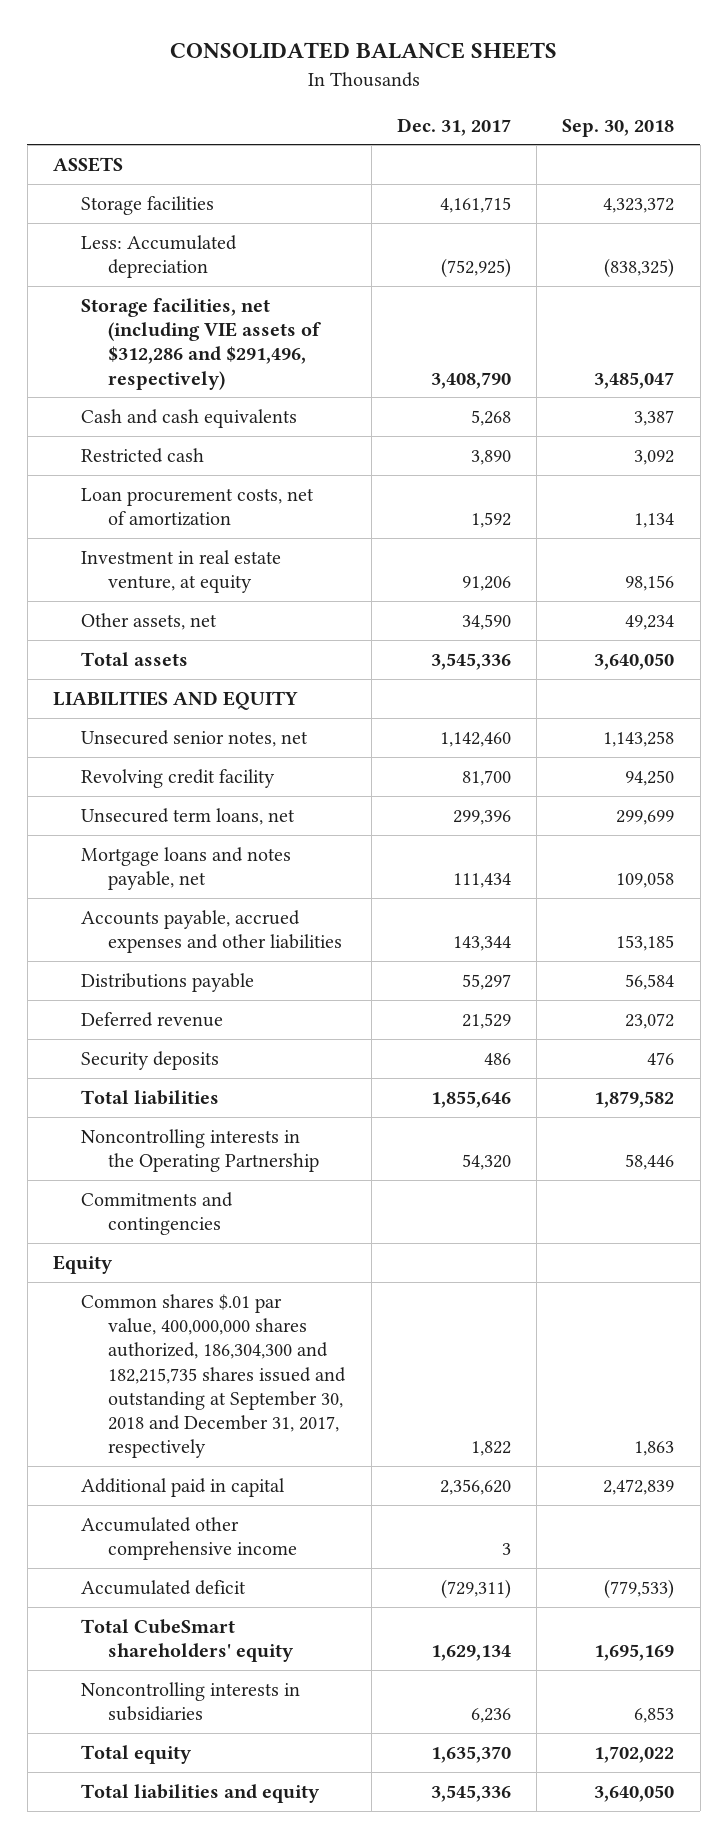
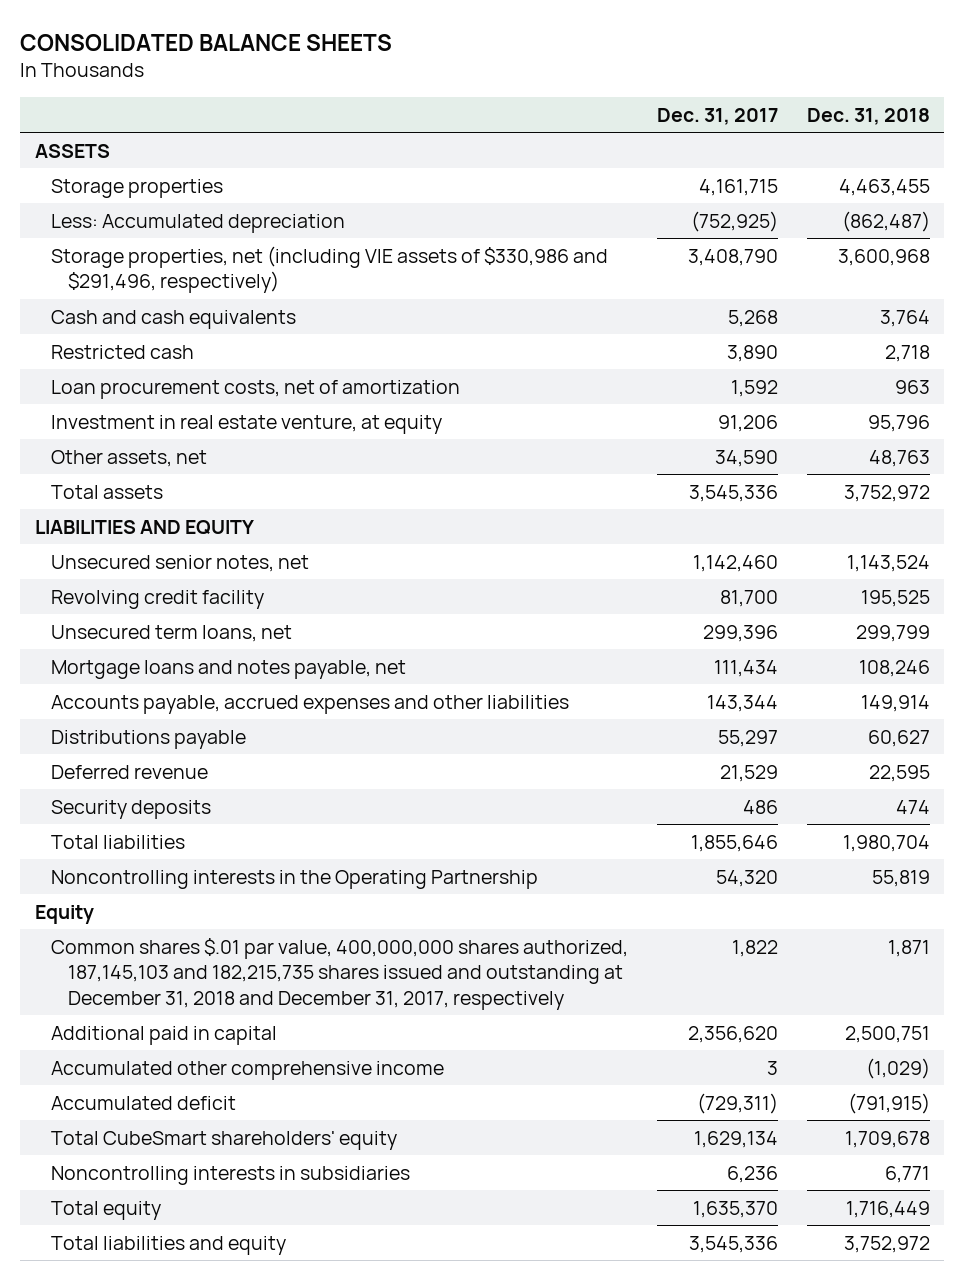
- | Dec. 31, 2017 | Sep. 30, 2018
+ | Dec. 31, 2017 | Dec. 31, 2018
- Storage facilities | 4,161,715 | 4,323,372
+ Storage properties | 4,161,715 | 4,463,455
- Storage facilities, net (including VIE assets of $312,286 and $291,496, respectively) | 3,408,790 | 3,485,047
+ Storage properties, net (including VIE assets of $330,986 and $291,496, respectively) | 3,408,790 | 3,600,968
- Commitments and contingencies
- Common shares $.01 par value, 400,000,000 shares authorized, 186,304,300 and 182,215,735 shares issued and outstanding at September 30, 2018 and December 31, 2017, respectively | 1,822 | 1,863
+ Common shares $.01 par value, 400,000,000 shares authorized, 187,145,103 and 182,215,735 shares issued and outstanding at December 31, 2018 and December 31, 2017, respectively | 1,822 | 1,871

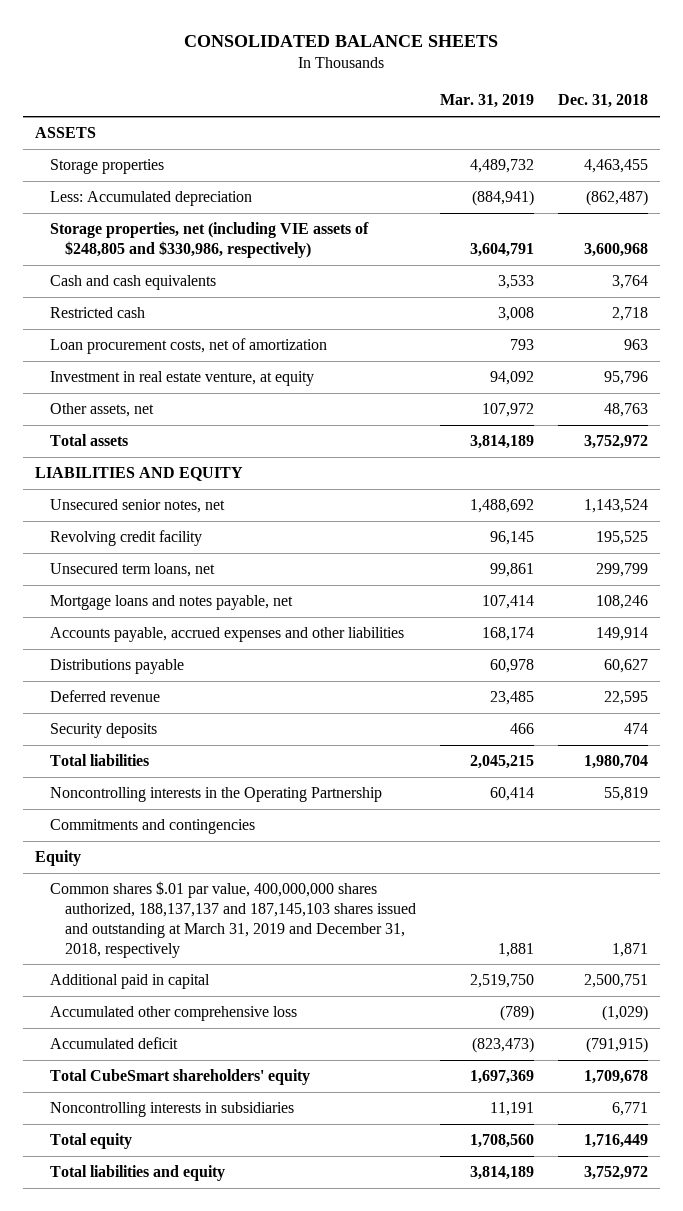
- | Dec. 31, 2017 | Dec. 31, 2018
+ | Mar. 31, 2019 | Dec. 31, 2018
- Storage properties, net (including VIE assets of $330,986 and $291,496, respectively) | 3,408,790 | 3,600,968
+ Storage properties, net (including VIE assets of $248,805 and $330,986, respectively) | 3,604,791 | 3,600,968
+ Commitments and contingencies
- Common shares $.01 par value, 400,000,000 shares authorized, 187,145,103 and 182,215,735 shares issued and outstanding at December 31, 2018 and December 31, 2017, respectively | 1,822 | 1,871
+ Common shares $.01 par value, 400,000,000 shares authorized, 188,137,137 and 187,145,103 shares issued and outstanding at March 31, 2019 and December 31, 2018, respectively | 1,881 | 1,871
- Accumulated other comprehensive income | 3 | (1,029)
+ Accumulated other comprehensive loss | (789) | (1,029)

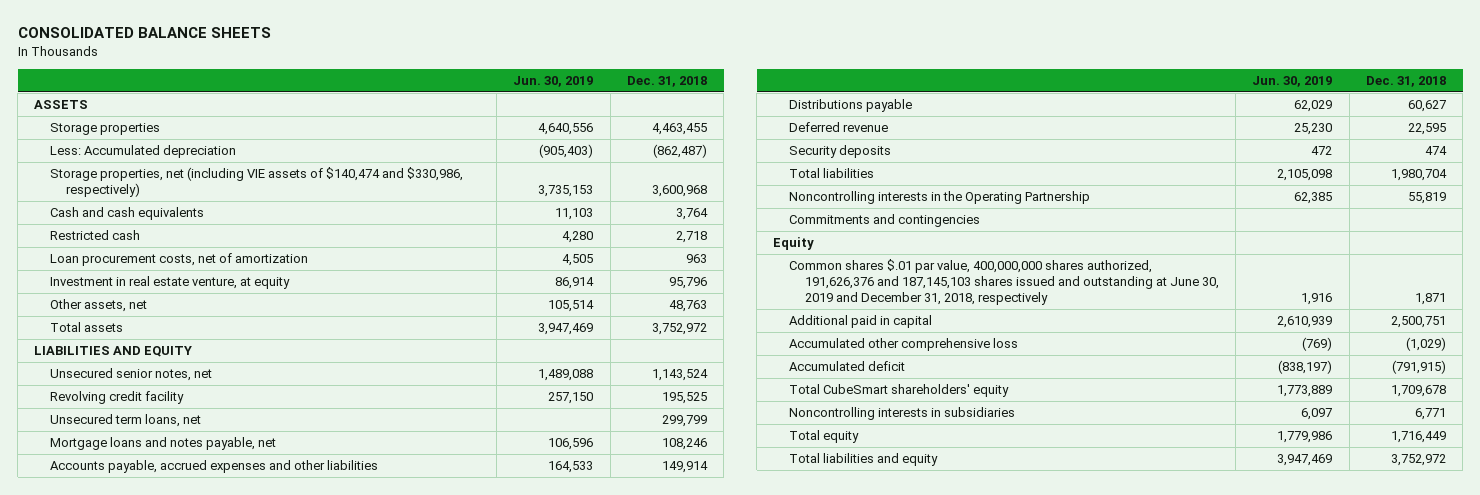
- | Mar. 31, 2019 | Dec. 31, 2018
+ | Jun. 30, 2019 | Dec. 31, 2018
- Storage properties, net (including VIE assets of $248,805 and $330,986, respectively) | 3,604,791 | 3,600,968
+ Storage properties, net (including VIE assets of $140,474 and $330,986, respectively) | 3,735,153 | 3,600,968
- Common shares $.01 par value, 400,000,000 shares authorized, 188,137,137 and 187,145,103 shares issued and outstanding at March 31, 2019 and December 31, 2018, respectively | 1,881 | 1,871
+ Common shares $.01 par value, 400,000,000 shares authorized, 191,626,376 and 187,145,103 shares issued and outstanding at June 30, 2019 and December 31, 2018, respectively | 1,916 | 1,871

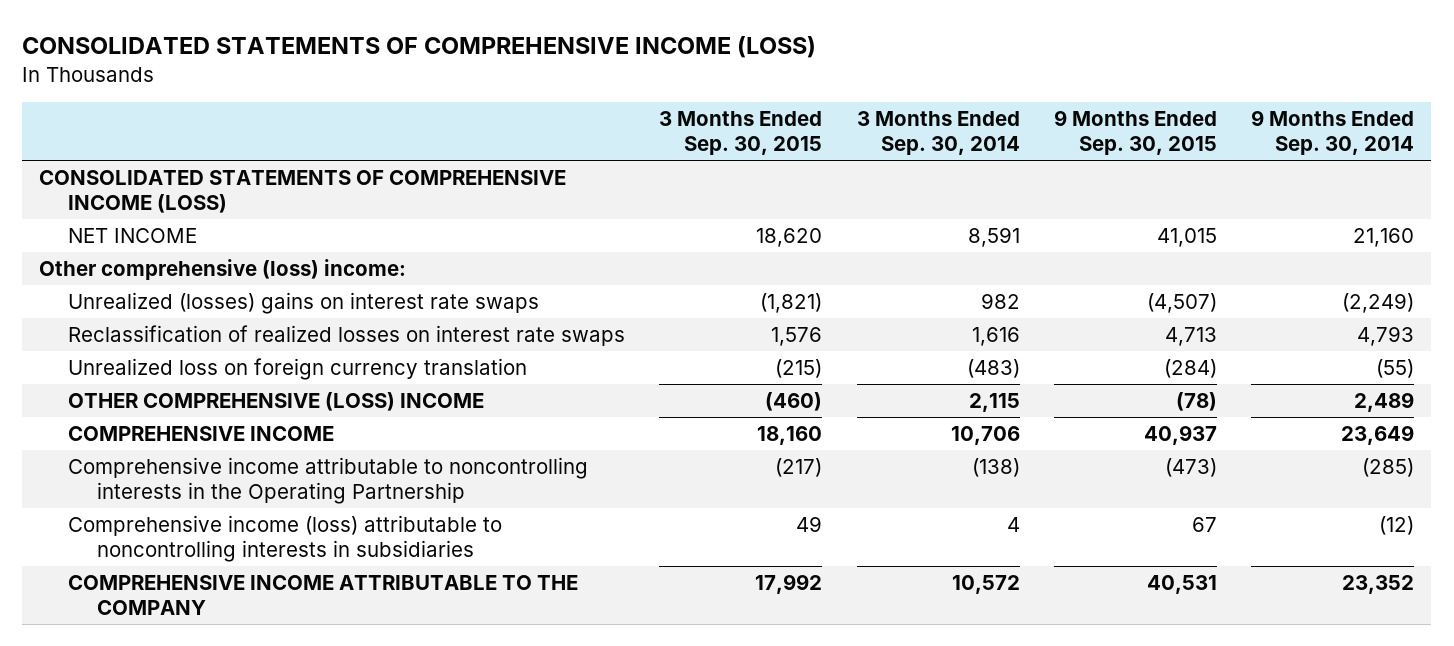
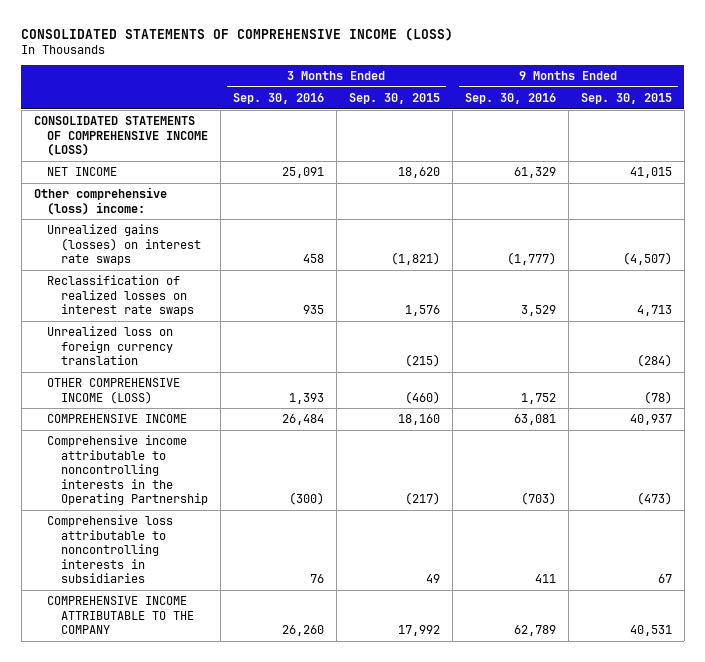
- | 3 Months Ended Sep. 30, 2015 | 3 Months Ended Sep. 30, 2014 | 9 Months Ended Sep. 30, 2015 | 9 Months Ended Sep. 30, 2014
+ | 3 Months Ended Sep. 30, 2016 | 3 Months Ended Sep. 30, 2015 | 9 Months Ended Sep. 30, 2016 | 9 Months Ended Sep. 30, 2015
- Unrealized (losses) gains on interest rate swaps | (1,821) | 982 | (4,507) | (2,249)
+ Unrealized gains (losses) on interest rate swaps | 458 | (1,821) | (1,777) | (4,507)
- OTHER COMPREHENSIVE (LOSS) INCOME | (460) | 2,115 | (78) | 2,489
+ OTHER COMPREHENSIVE INCOME (LOSS) | 1,393 | (460) | 1,752 | (78)
- Comprehensive income (loss) attributable to noncontrolling interests in subsidiaries | 49 | 4 | 67 | (12)
+ Comprehensive loss attributable to noncontrolling interests in subsidiaries | 76 | 49 | 411 | 67

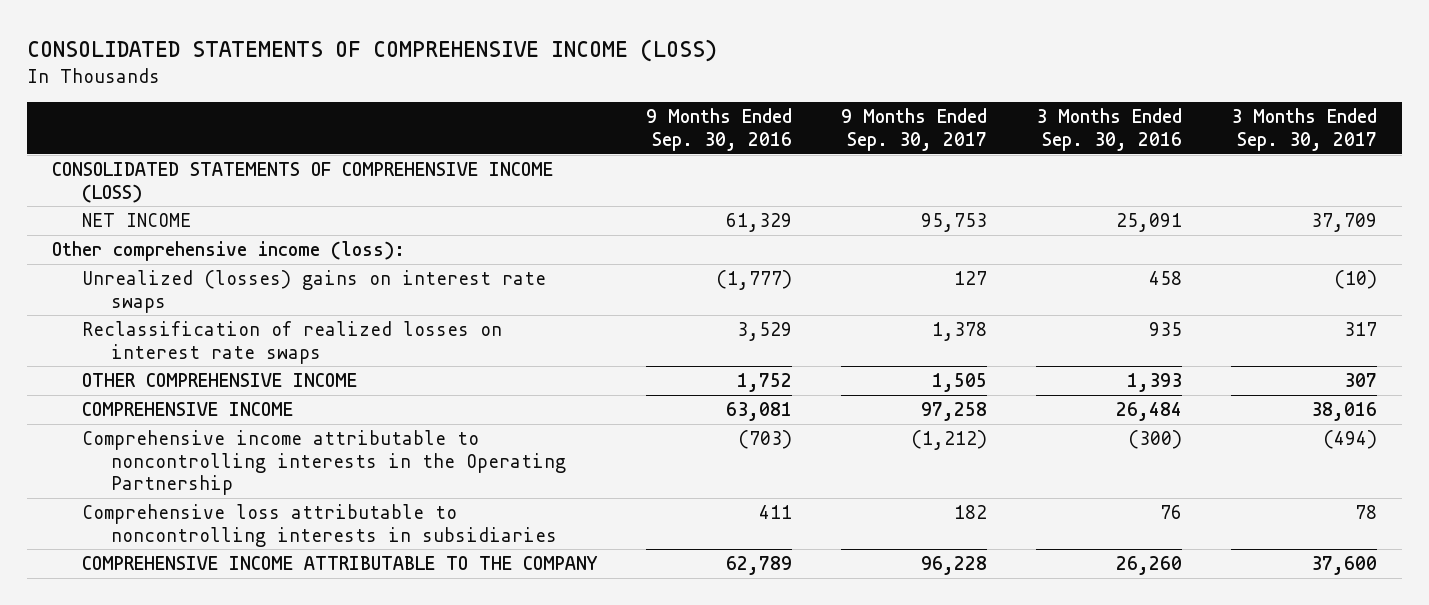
- | 3 Months Ended Sep. 30, 2016 | 3 Months Ended Sep. 30, 2015 | 9 Months Ended Sep. 30, 2016 | 9 Months Ended Sep. 30, 2015
+ | 9 Months Ended Sep. 30, 2016 | 9 Months Ended Sep. 30, 2017 | 3 Months Ended Sep. 30, 2016 | 3 Months Ended Sep. 30, 2017
- Other comprehensive (loss) income:
- Unrealized gains (losses) on interest rate swaps | 458 | (1,821) | (1,777) | (4,507)
+ Other comprehensive income (loss):
+ Unrealized (losses) gains on interest rate swaps | (1,777) | 127 | 458 | (10)
- Unrealized loss on foreign currency translation | | (215) | | (284)
- OTHER COMPREHENSIVE INCOME (LOSS) | 1,393 | (460) | 1,752 | (78)
+ OTHER COMPREHENSIVE INCOME | 1,752 | 1,505 | 1,393 | 307

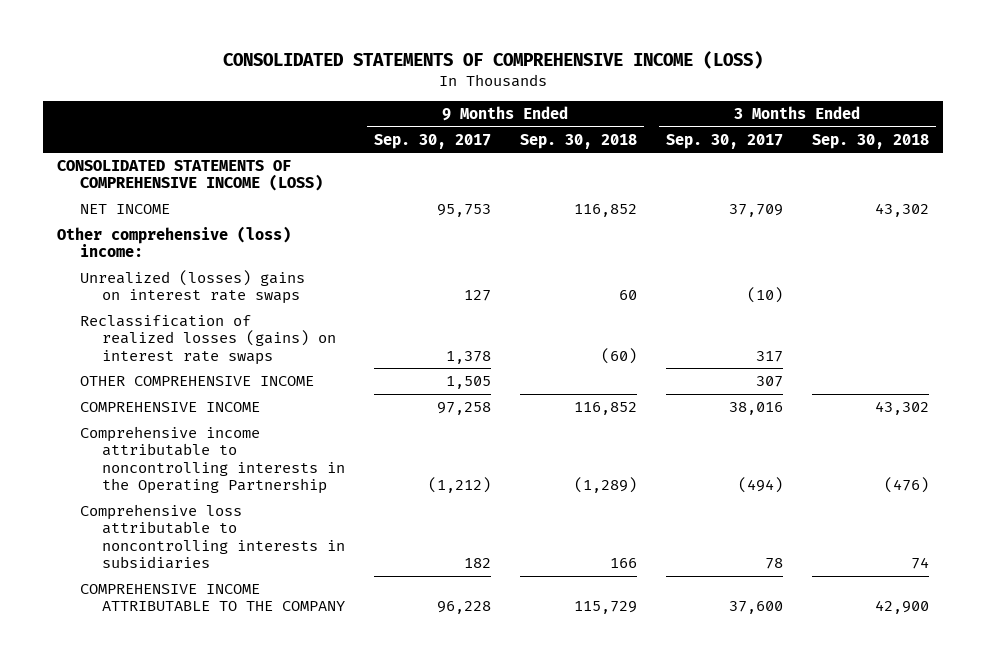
- | 9 Months Ended Sep. 30, 2016 | 9 Months Ended Sep. 30, 2017 | 3 Months Ended Sep. 30, 2016 | 3 Months Ended Sep. 30, 2017
+ | 9 Months Ended Sep. 30, 2017 | 9 Months Ended Sep. 30, 2018 | 3 Months Ended Sep. 30, 2017 | 3 Months Ended Sep. 30, 2018
- Other comprehensive income (loss):
+ Other comprehensive (loss) income:
- Reclassification of realized losses on interest rate swaps | 3,529 | 1,378 | 935 | 317
+ Reclassification of realized losses (gains) on interest rate swaps | 1,378 | (60) | 317 |

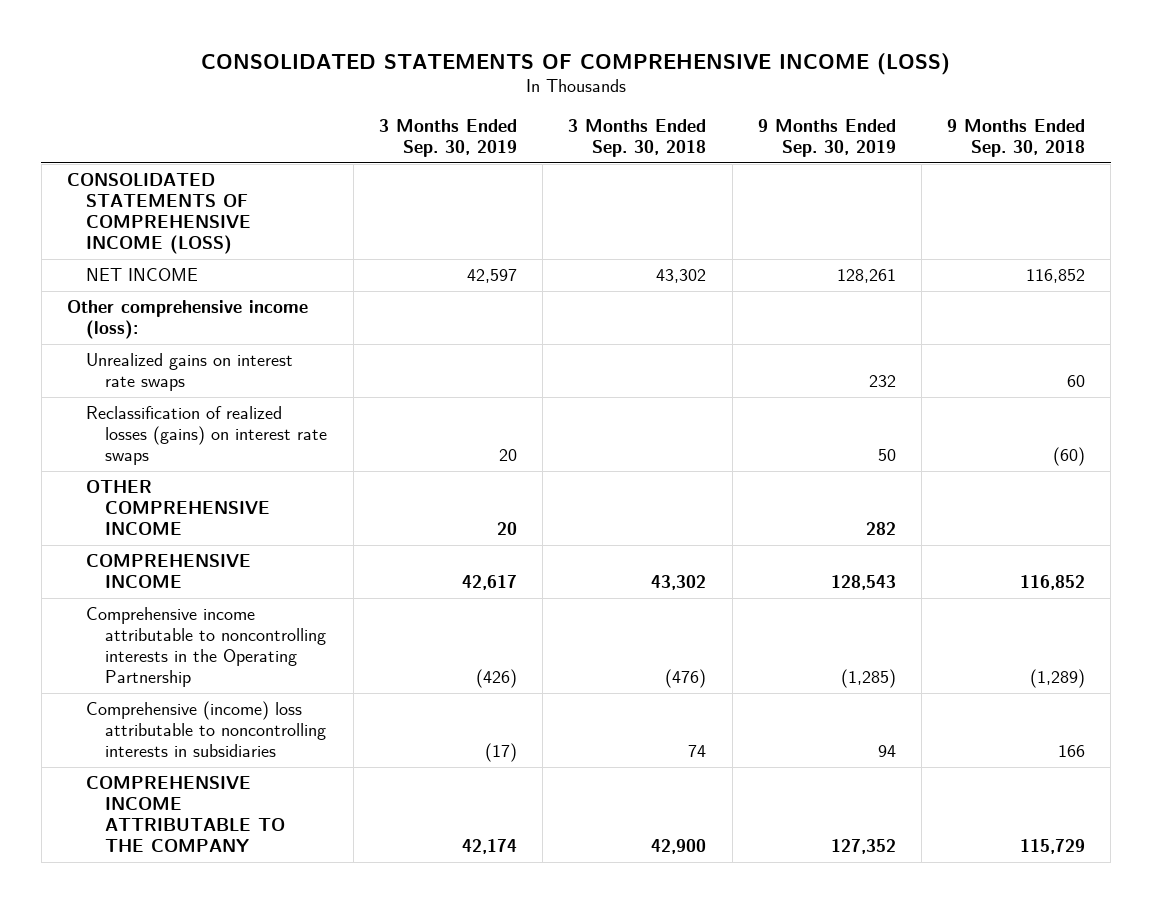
- | 9 Months Ended Sep. 30, 2017 | 9 Months Ended Sep. 30, 2018 | 3 Months Ended Sep. 30, 2017 | 3 Months Ended Sep. 30, 2018
+ | 3 Months Ended Sep. 30, 2019 | 3 Months Ended Sep. 30, 2018 | 9 Months Ended Sep. 30, 2019 | 9 Months Ended Sep. 30, 2018
- Other comprehensive (loss) income:
- Unrealized (losses) gains on interest rate swaps | 127 | 60 | (10) |
+ Other comprehensive income (loss):
+ Unrealized gains on interest rate swaps | | | 232 | 60
- Comprehensive loss attributable to noncontrolling interests in subsidiaries | 182 | 166 | 78 | 74
+ Comprehensive (income) loss attributable to noncontrolling interests in subsidiaries | (17) | 74 | 94 | 166

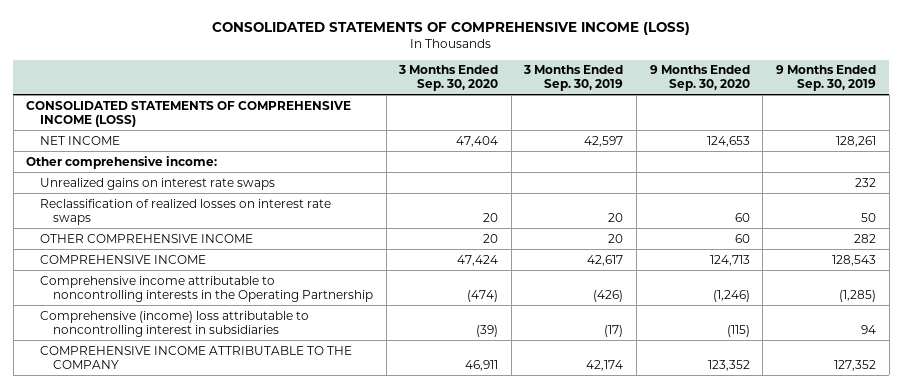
- | 3 Months Ended Sep. 30, 2019 | 3 Months Ended Sep. 30, 2018 | 9 Months Ended Sep. 30, 2019 | 9 Months Ended Sep. 30, 2018
+ | 3 Months Ended Sep. 30, 2020 | 3 Months Ended Sep. 30, 2019 | 9 Months Ended Sep. 30, 2020 | 9 Months Ended Sep. 30, 2019
- Other comprehensive income (loss):
+ Other comprehensive income:
- Reclassification of realized losses (gains) on interest rate swaps | 20 | | 50 | (60)
+ Reclassification of realized losses on interest rate swaps | 20 | 20 | 60 | 50
- Comprehensive (income) loss attributable to noncontrolling interests in subsidiaries | (17) | 74 | 94 | 166
+ Comprehensive (income) loss attributable to noncontrolling interest in subsidiaries | (39) | (17) | (115) | 94

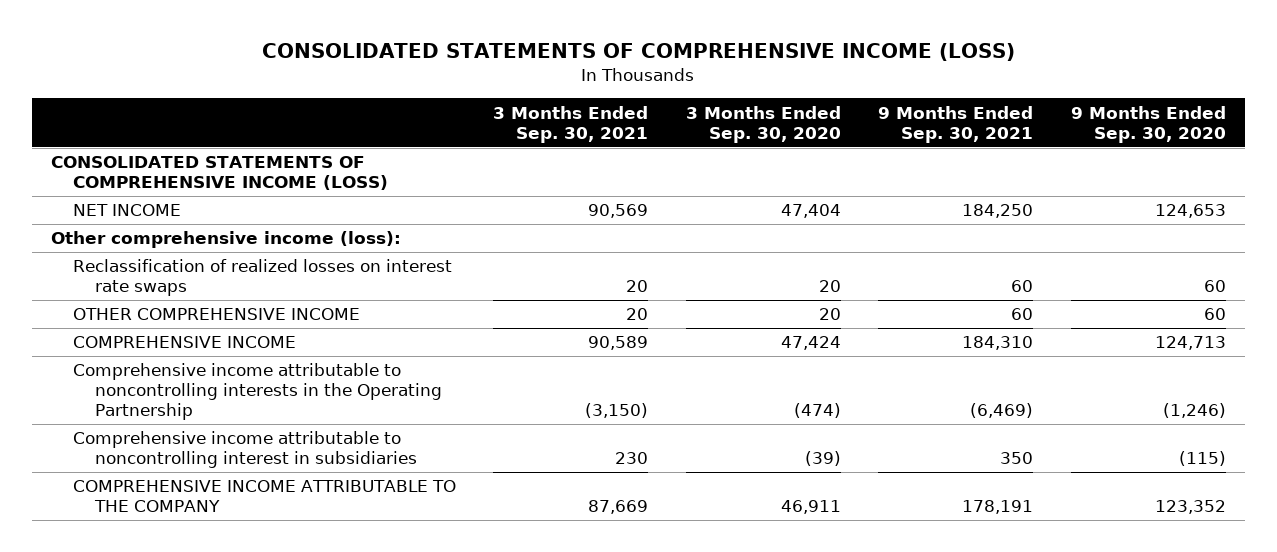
- | 3 Months Ended Sep. 30, 2020 | 3 Months Ended Sep. 30, 2019 | 9 Months Ended Sep. 30, 2020 | 9 Months Ended Sep. 30, 2019
+ | 3 Months Ended Sep. 30, 2021 | 3 Months Ended Sep. 30, 2020 | 9 Months Ended Sep. 30, 2021 | 9 Months Ended Sep. 30, 2020
- Other comprehensive income:
- Unrealized gains on interest rate swaps | | | | 232
+ Other comprehensive income (loss):
- Comprehensive (income) loss attributable to noncontrolling interest in subsidiaries | (39) | (17) | (115) | 94
+ Comprehensive income attributable to noncontrolling interest in subsidiaries | 230 | (39) | 350 | (115)

